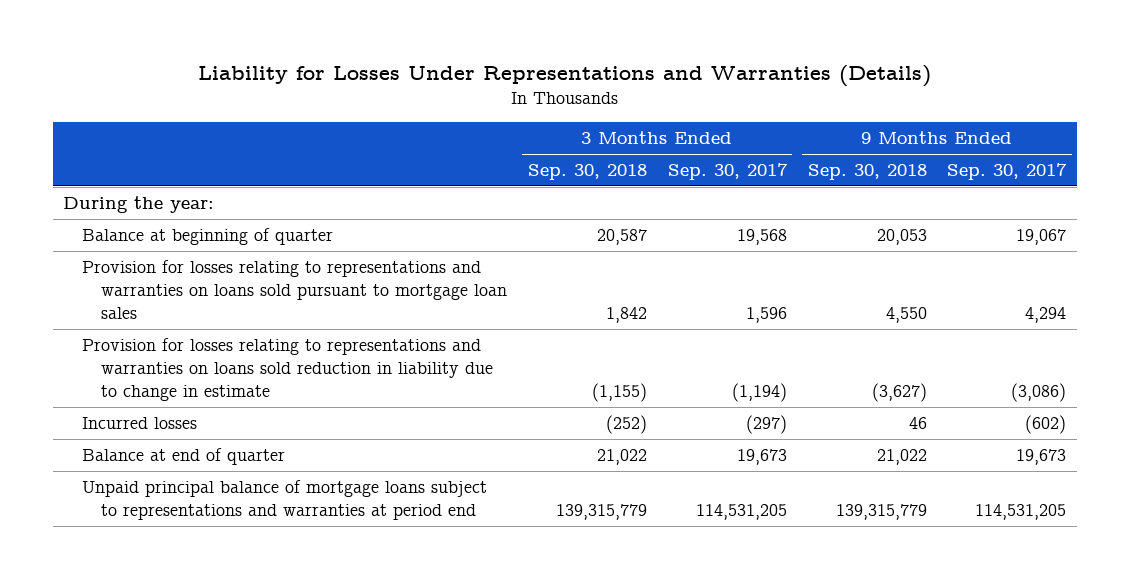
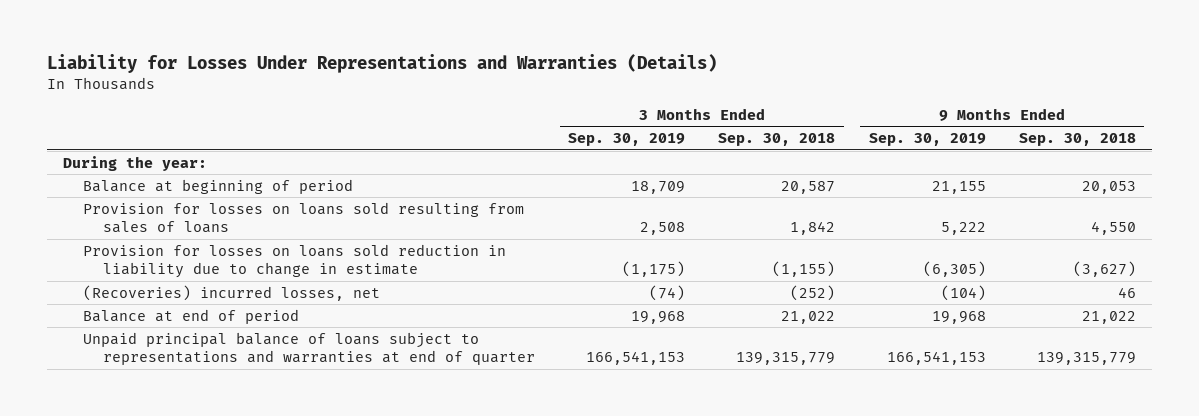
- | 3 Months Ended Sep. 30, 2018 | 3 Months Ended Sep. 30, 2017 | 9 Months Ended Sep. 30, 2018 | 9 Months Ended Sep. 30, 2017
+ | 3 Months Ended Sep. 30, 2019 | 3 Months Ended Sep. 30, 2018 | 9 Months Ended Sep. 30, 2019 | 9 Months Ended Sep. 30, 2018
- Balance at beginning of quarter | 20,587 | 19,568 | 20,053 | 19,067
- Provision for losses relating to representations and warranties on loans sold pursuant to mortgage loan sales | 1,842 | 1,596 | 4,550 | 4,294
- Provision for losses relating to representations and warranties on loans sold reduction in liability due to change in estimate | (1,155) | (1,194) | (3,627) | (3,086)
- Incurred losses | (252) | (297) | 46 | (602)
- Balance at end of quarter | 21,022 | 19,673 | 21,022 | 19,673
- Unpaid principal balance of mortgage loans subject to representations and warranties at period end | 139,315,779 | 114,531,205 | 139,315,779 | 114,531,205
+ Balance at beginning of period | 18,709 | 20,587 | 21,155 | 20,053
+ Provision for losses on loans sold resulting from sales of loans | 2,508 | 1,842 | 5,222 | 4,550
+ Provision for losses on loans sold reduction in liability due to change in estimate | (1,175) | (1,155) | (6,305) | (3,627)
+ (Recoveries) incurred losses, net | (74) | (252) | (104) | 46
+ Balance at end of period | 19,968 | 21,022 | 19,968 | 21,022
+ Unpaid principal balance of loans subject to representations and warranties at end of quarter | 166,541,153 | 139,315,779 | 166,541,153 | 139,315,779

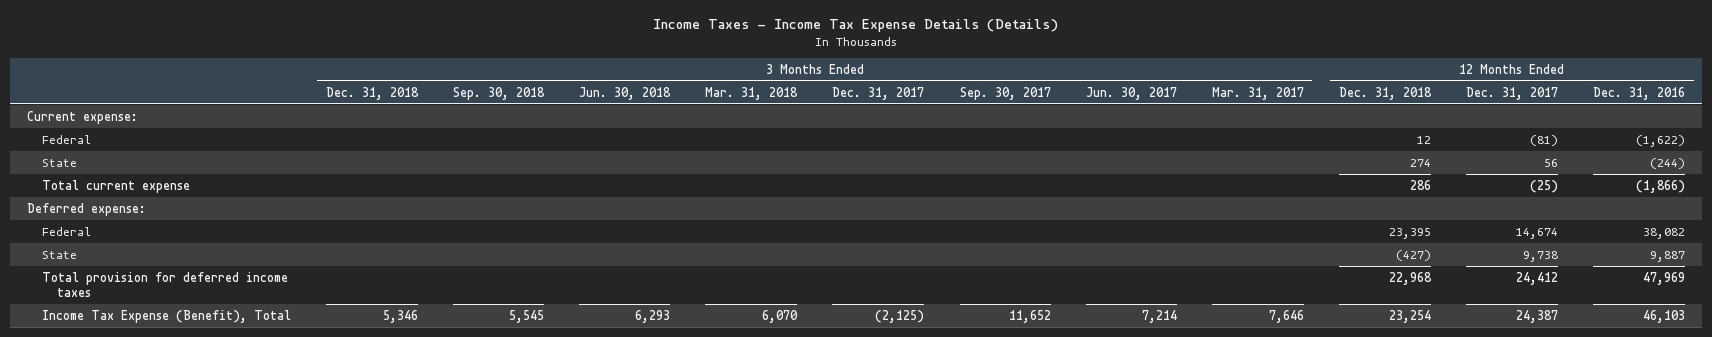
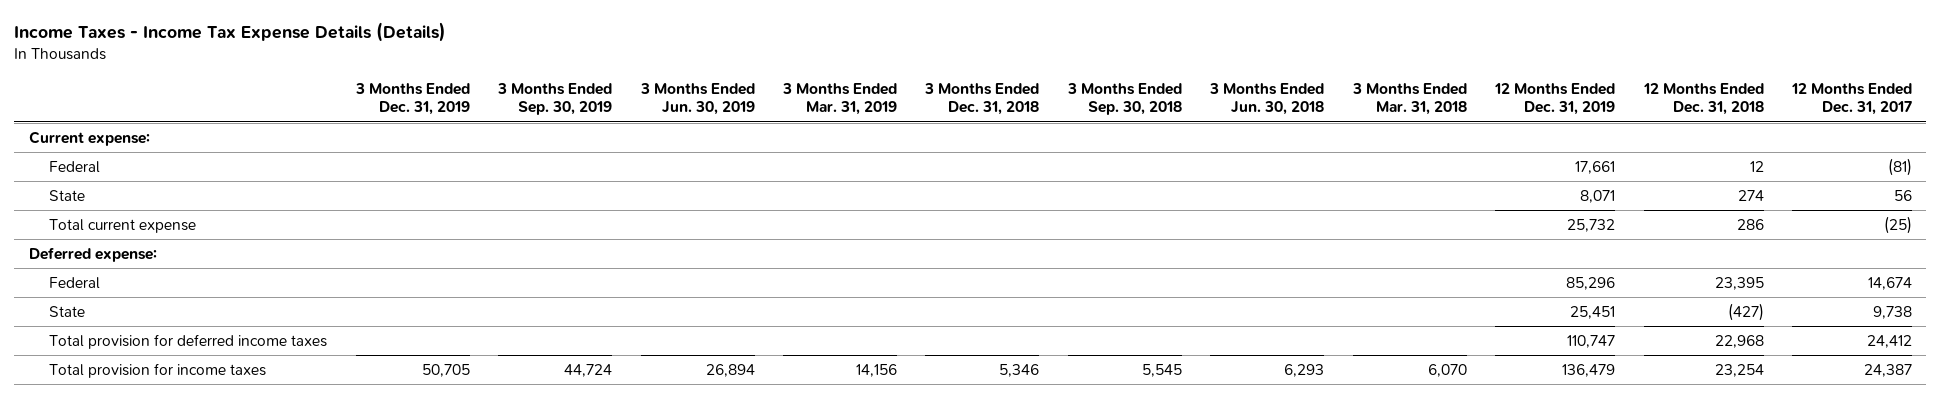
- | 3 Months Ended Dec. 31, 2018 | 3 Months Ended Sep. 30, 2018 | 3 Months Ended Jun. 30, 2018 | 3 Months Ended Mar. 31, 2018 | 3 Months Ended Dec. 31, 2017 | 3 Months Ended Sep. 30, 2017 | 3 Months Ended Jun. 30, 2017 | 3 Months Ended Mar. 31, 2017 | 12 Months Ended Dec. 31, 2018 | 12 Months Ended Dec. 31, 2017 | 12 Months Ended Dec. 31, 2016
+ | 3 Months Ended Dec. 31, 2019 | 3 Months Ended Sep. 30, 2019 | 3 Months Ended Jun. 30, 2019 | 3 Months Ended Mar. 31, 2019 | 3 Months Ended Dec. 31, 2018 | 3 Months Ended Sep. 30, 2018 | 3 Months Ended Jun. 30, 2018 | 3 Months Ended Mar. 31, 2018 | 12 Months Ended Dec. 31, 2019 | 12 Months Ended Dec. 31, 2018 | 12 Months Ended Dec. 31, 2017
- Income Tax Expense (Benefit), Total | 5,346 | 5,545 | 6,293 | 6,070 | (2,125) | 11,652 | 7,214 | 7,646 | 23,254 | 24,387 | 46,103
+ Total provision for income taxes | 50,705 | 44,724 | 26,894 | 14,156 | 5,346 | 5,545 | 6,293 | 6,070 | 136,479 | 23,254 | 24,387

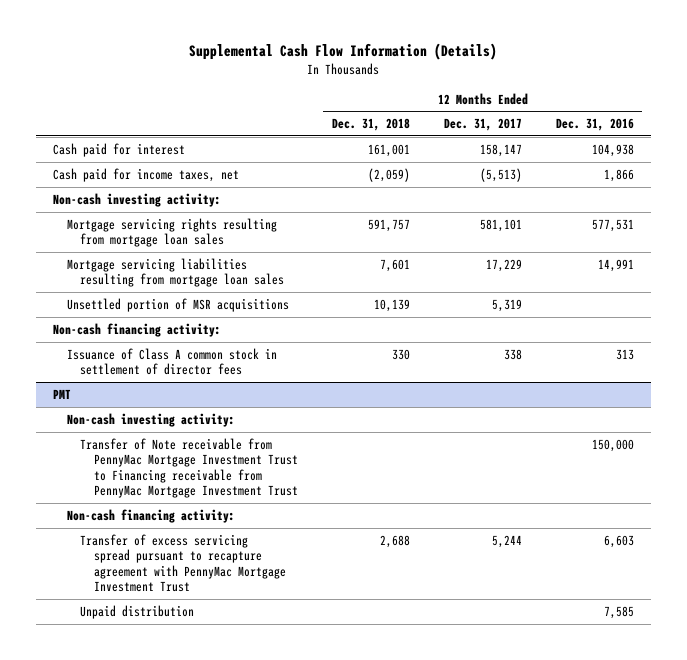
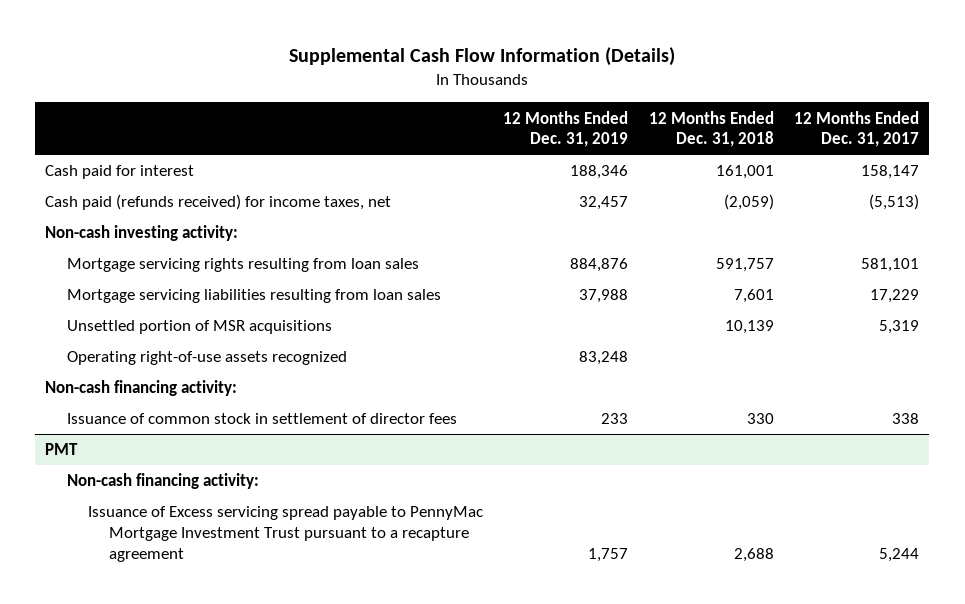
- | 12 Months Ended Dec. 31, 2018 | 12 Months Ended Dec. 31, 2017 | 12 Months Ended Dec. 31, 2016
+ | 12 Months Ended Dec. 31, 2019 | 12 Months Ended Dec. 31, 2018 | 12 Months Ended Dec. 31, 2017
- Cash paid for income taxes, net | (2,059) | (5,513) | 1,866
+ Cash paid (refunds received) for income taxes, net | 32,457 | (2,059) | (5,513)
- Mortgage servicing rights resulting from mortgage loan sales | 591,757 | 581,101 | 577,531
- Mortgage servicing liabilities resulting from mortgage loan sales | 7,601 | 17,229 | 14,991
+ Mortgage servicing rights resulting from loan sales | 884,876 | 591,757 | 581,101
+ Mortgage servicing liabilities resulting from loan sales | 37,988 | 7,601 | 17,229
+ Operating right-of-use assets recognized | 83,248 | |
- Issuance of Class A common stock in settlement of director fees | 330 | 338 | 313
+ Issuance of common stock in settlement of director fees | 233 | 330 | 338
@ PMT
- Non-cash investing activity:
- Transfer of Note receivable from PennyMac Mortgage Investment Trust to Financing receivable from PennyMac Mortgage Investment Trust | | | 150,000
- Transfer of excess servicing spread pursuant to recapture agreement with PennyMac Mortgage Investment Trust | 2,688 | 5,244 | 6,603
- Unpaid distribution | | | 7,585
+ Issuance of Excess servicing spread payable to PennyMac Mortgage Investment Trust pursuant to a recapture agreement | 1,757 | 2,688 | 5,244

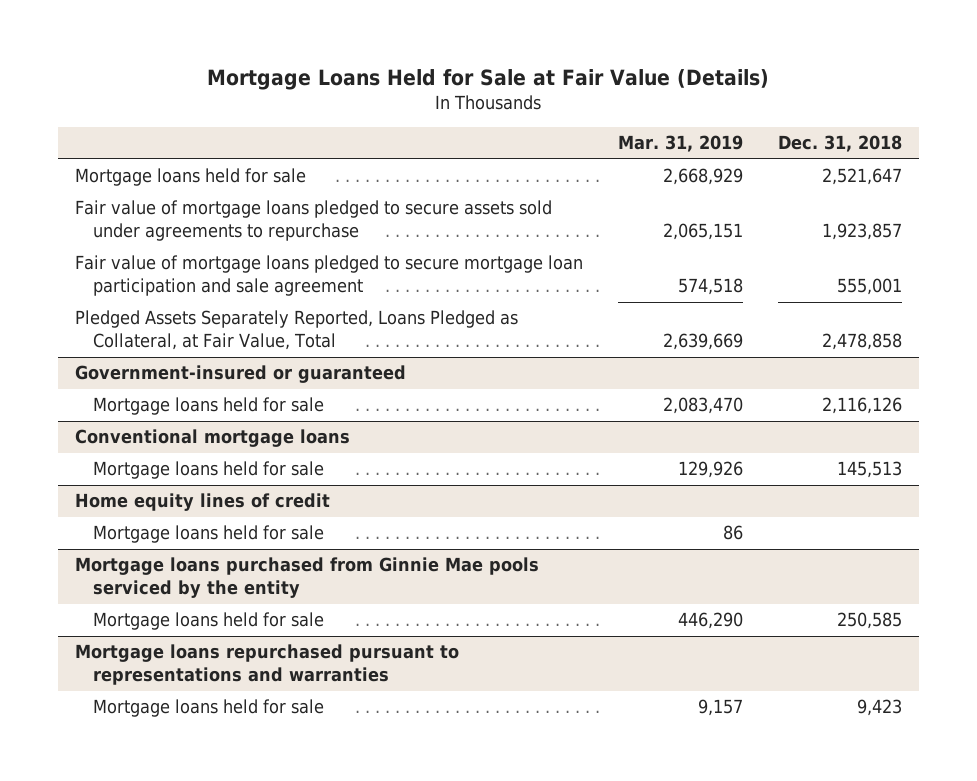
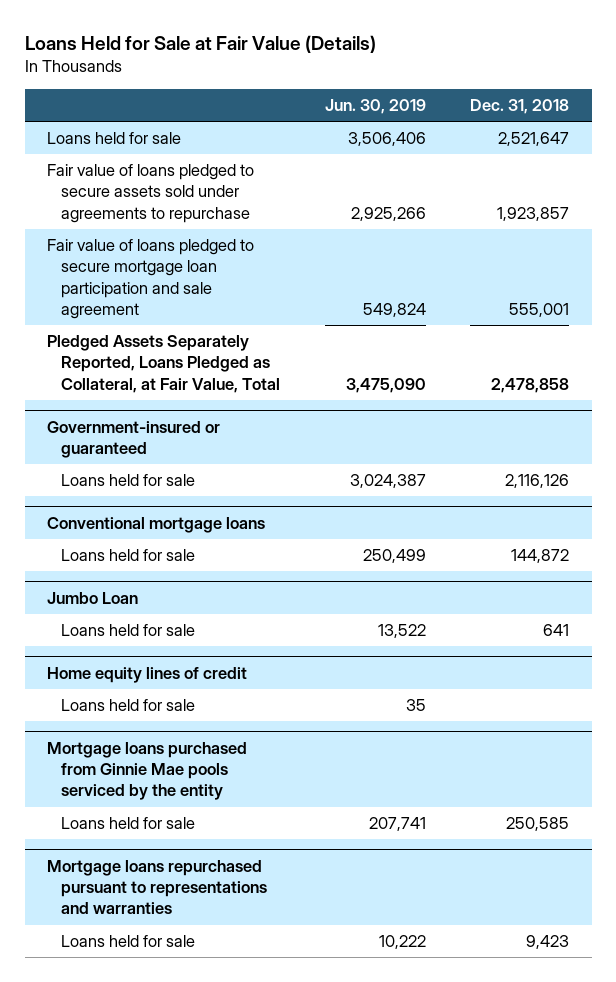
- Mortgage Loans Held for Sale at Fair Value (Details)
+ Loans Held for Sale at Fair Value (Details)
- | Mar. 31, 2019 | Dec. 31, 2018
+ | Jun. 30, 2019 | Dec. 31, 2018
- Mortgage loans held for sale | 2,668,929 | 2,521,647
- Fair value of mortgage loans pledged to secure assets sold under agreements to repurchase | 2,065,151 | 1,923,857
- Fair value of mortgage loans pledged to secure mortgage loan participation and sale agreement | 574,518 | 555,001
+ Loans held for sale | 3,506,406 | 2,521,647
+ Fair value of loans pledged to secure assets sold under agreements to repurchase | 2,925,266 | 1,923,857
+ Fair value of loans pledged to secure mortgage loan participation and sale agreement | 549,824 | 555,001
@ Government-insured or guaranteed
- Mortgage loans held for sale | 2,083,470 | 2,116,126
+ Loans held for sale | 3,024,387 | 2,116,126
@ Conventional mortgage loans
- Mortgage loans held for sale | 129,926 | 145,513
+ Loans held for sale | 250,499 | 144,872
+ Jumbo Loan
+ Loans held for sale | 13,522 | 641
@ Home equity lines of credit
- Mortgage loans held for sale | 86 |
+ Loans held for sale | 35 |
@ Mortgage loans purchased from Ginnie Mae pools serviced by the entity
- Mortgage loans held for sale | 446,290 | 250,585
+ Loans held for sale | 207,741 | 250,585
@ Mortgage loans repurchased pursuant to representations and warranties
- Mortgage loans held for sale | 9,157 | 9,423
+ Loans held for sale | 10,222 | 9,423

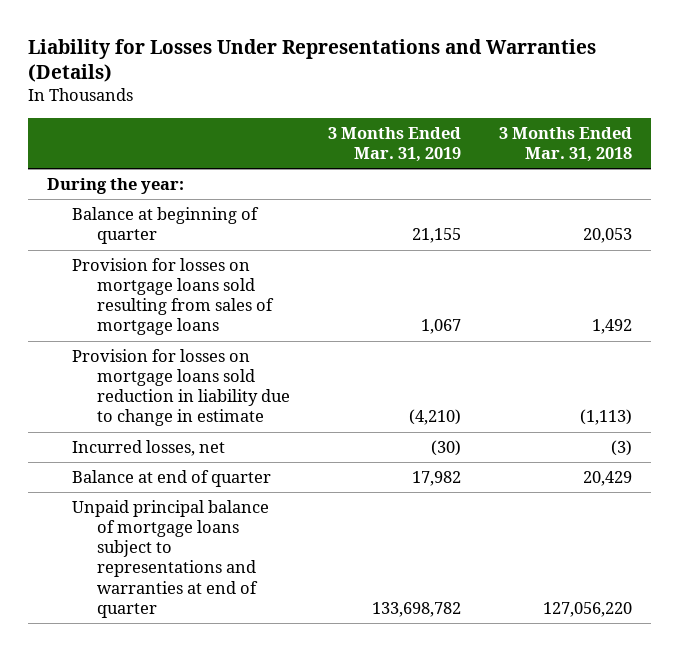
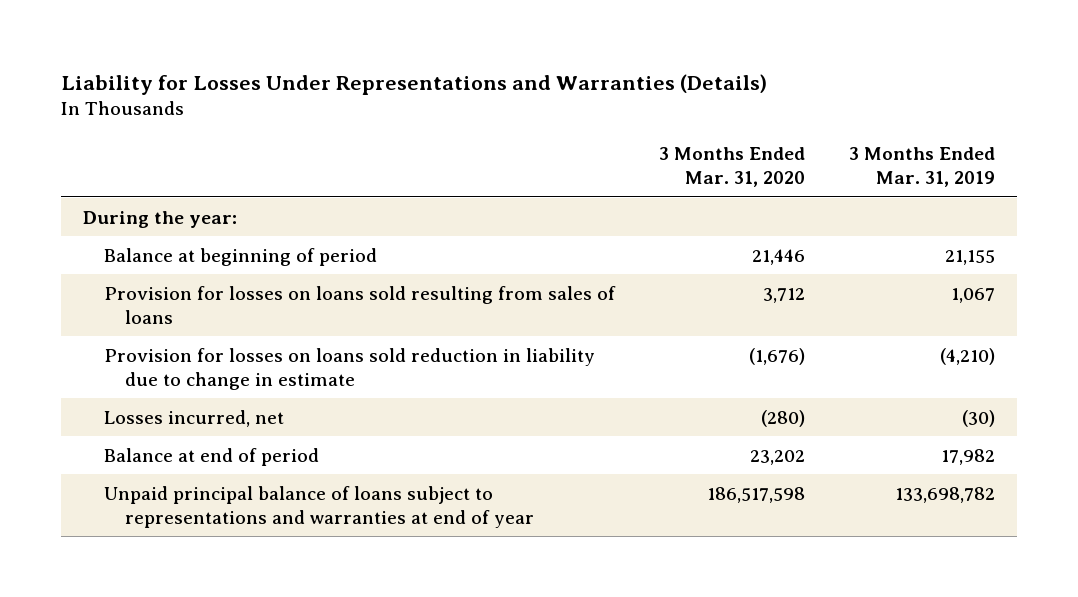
- | 3 Months Ended Mar. 31, 2019 | 3 Months Ended Mar. 31, 2018
+ | 3 Months Ended Mar. 31, 2020 | 3 Months Ended Mar. 31, 2019
- Balance at beginning of quarter | 21,155 | 20,053
- Provision for losses on mortgage loans sold resulting from sales of mortgage loans | 1,067 | 1,492
- Provision for losses on mortgage loans sold reduction in liability due to change in estimate | (4,210) | (1,113)
- Incurred losses, net | (30) | (3)
- Balance at end of quarter | 17,982 | 20,429
- Unpaid principal balance of mortgage loans subject to representations and warranties at end of quarter | 133,698,782 | 127,056,220
+ Balance at beginning of period | 21,446 | 21,155
+ Provision for losses on loans sold resulting from sales of loans | 3,712 | 1,067
+ Provision for losses on loans sold reduction in liability due to change in estimate | (1,676) | (4,210)
+ Losses incurred, net | (280) | (30)
+ Balance at end of period | 23,202 | 17,982
+ Unpaid principal balance of loans subject to representations and warranties at end of year | 186,517,598 | 133,698,782

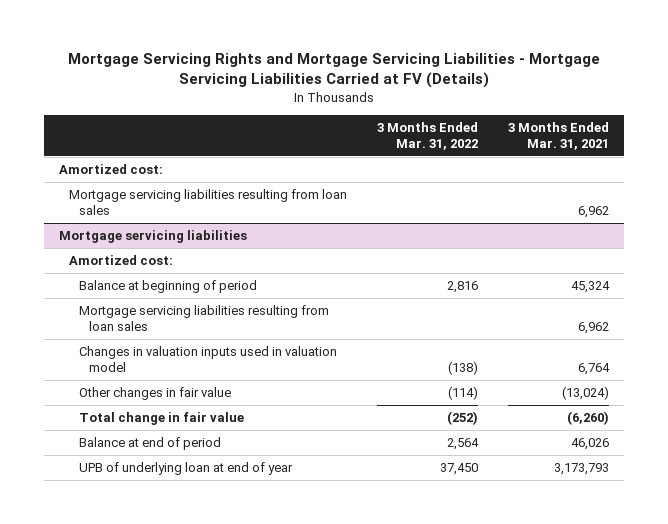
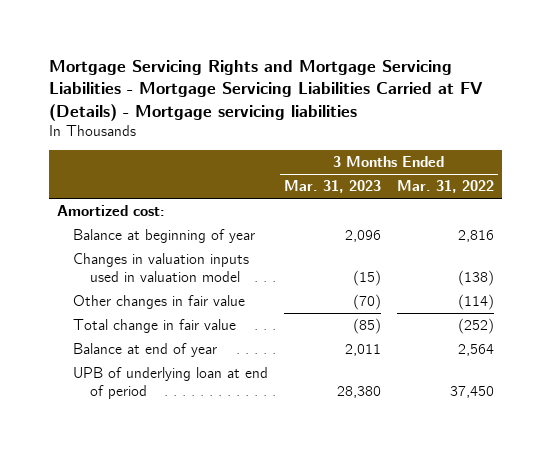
- Mortgage Servicing Rights and Mortgage Servicing Liabilities - Mortgage Servicing Liabilities Carried at FV (Details)
+ Mortgage Servicing Rights and Mortgage Servicing Liabilities - Mortgage Servicing Liabilities Carried at FV (Details) - Mortgage servicing liabilities
- | 3 Months Ended Mar. 31, 2022 | 3 Months Ended Mar. 31, 2021
+ | 3 Months Ended Mar. 31, 2023 | 3 Months Ended Mar. 31, 2022
- Mortgage servicing liabilities resulting from loan sales | | 6,962
- Mortgage servicing liabilities
- Amortized cost:
- Balance at beginning of period | 2,816 | 45,324
- Mortgage servicing liabilities resulting from loan sales | | 6,962
+ Balance at beginning of year | 2,096 | 2,816
- Balance at end of period | 2,564 | 46,026
- UPB of underlying loan at end of year | 37,450 | 3,173,793
+ Balance at end of year | 2,011 | 2,564
+ UPB of underlying loan at end of period | 28,380 | 37,450

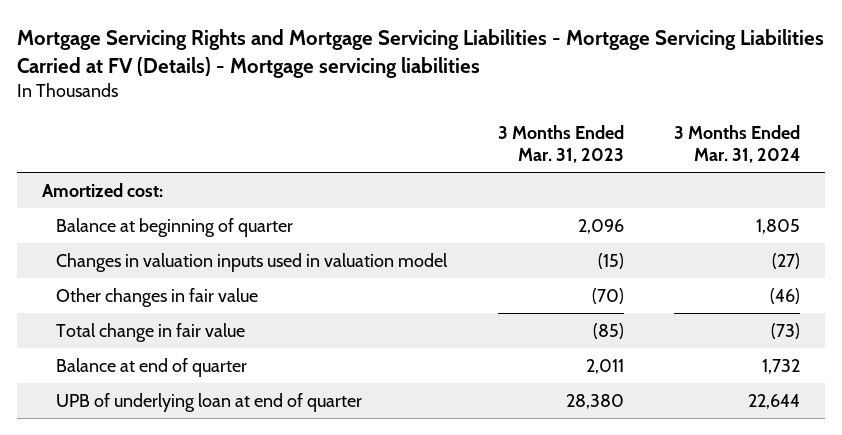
- | 3 Months Ended Mar. 31, 2023 | 3 Months Ended Mar. 31, 2022
+ | 3 Months Ended Mar. 31, 2023 | 3 Months Ended Mar. 31, 2024
- Balance at beginning of year | 2,096 | 2,816
+ Balance at beginning of quarter | 2,096 | 1,805
- Balance at end of year | 2,011 | 2,564
- UPB of underlying loan at end of period | 28,380 | 37,450
+ Balance at end of quarter | 2,011 | 1,732
+ UPB of underlying loan at end of quarter | 28,380 | 22,644

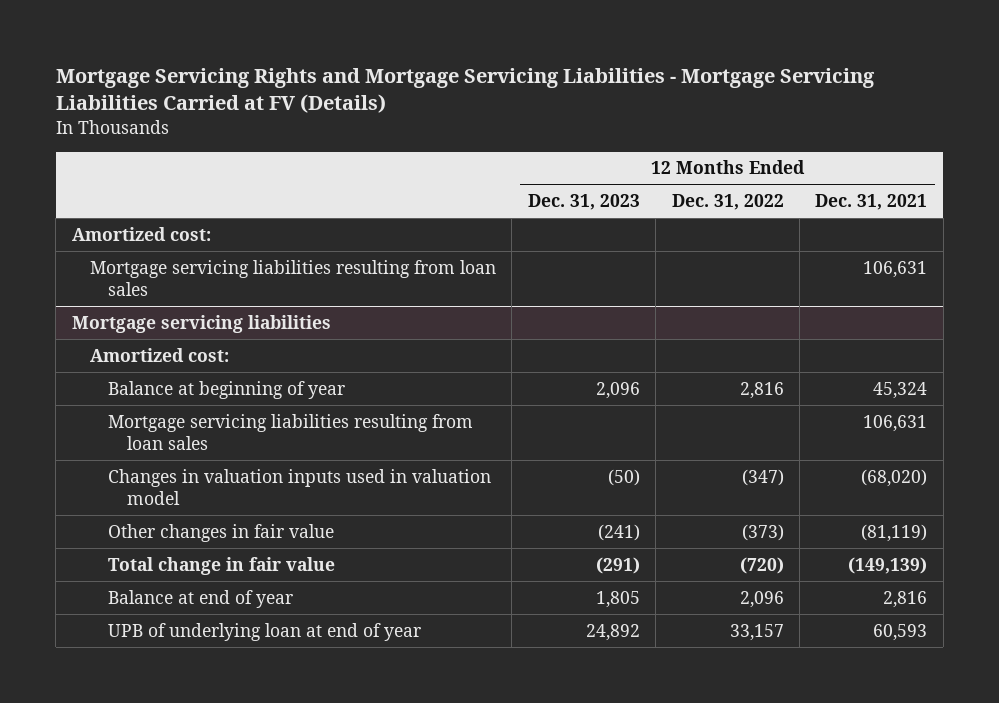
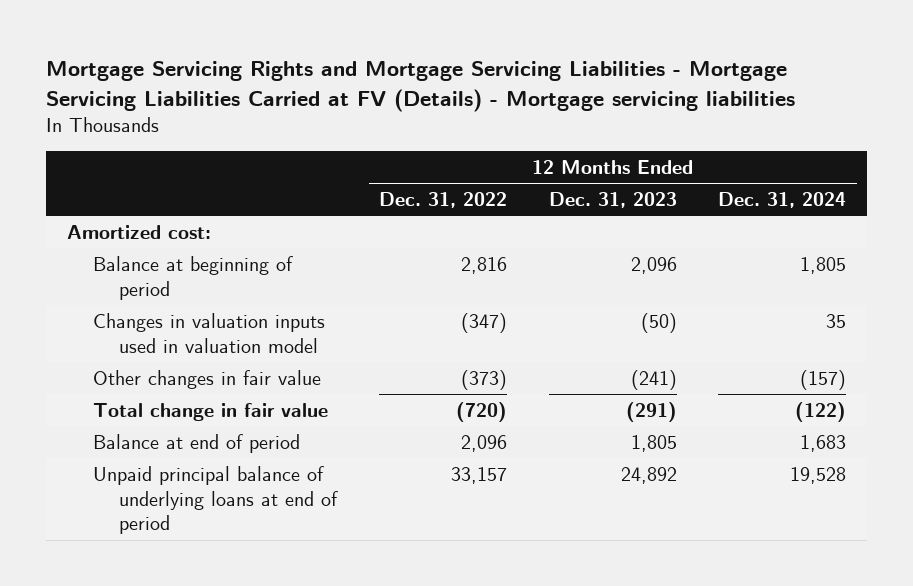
- Mortgage Servicing Rights and Mortgage Servicing Liabilities - Mortgage Servicing Liabilities Carried at FV (Details)
+ Mortgage Servicing Rights and Mortgage Servicing Liabilities - Mortgage Servicing Liabilities Carried at FV (Details) - Mortgage servicing liabilities
- | 12 Months Ended Dec. 31, 2023 | 12 Months Ended Dec. 31, 2022 | 12 Months Ended Dec. 31, 2021
+ | 12 Months Ended Dec. 31, 2022 | 12 Months Ended Dec. 31, 2023 | 12 Months Ended Dec. 31, 2024
- Mortgage servicing liabilities resulting from loan sales | | | 106,631
- Mortgage servicing liabilities
- Amortized cost:
- Balance at beginning of year | 2,096 | 2,816 | 45,324
- Mortgage servicing liabilities resulting from loan sales | | | 106,631
+ Balance at beginning of period | 2,816 | 2,096 | 1,805
- Balance at end of year | 1,805 | 2,096 | 2,816
- UPB of underlying loan at end of year | 24,892 | 33,157 | 60,593
+ Balance at end of period | 2,096 | 1,805 | 1,683
+ Unpaid principal balance of underlying loans at end of period | 33,157 | 24,892 | 19,528

